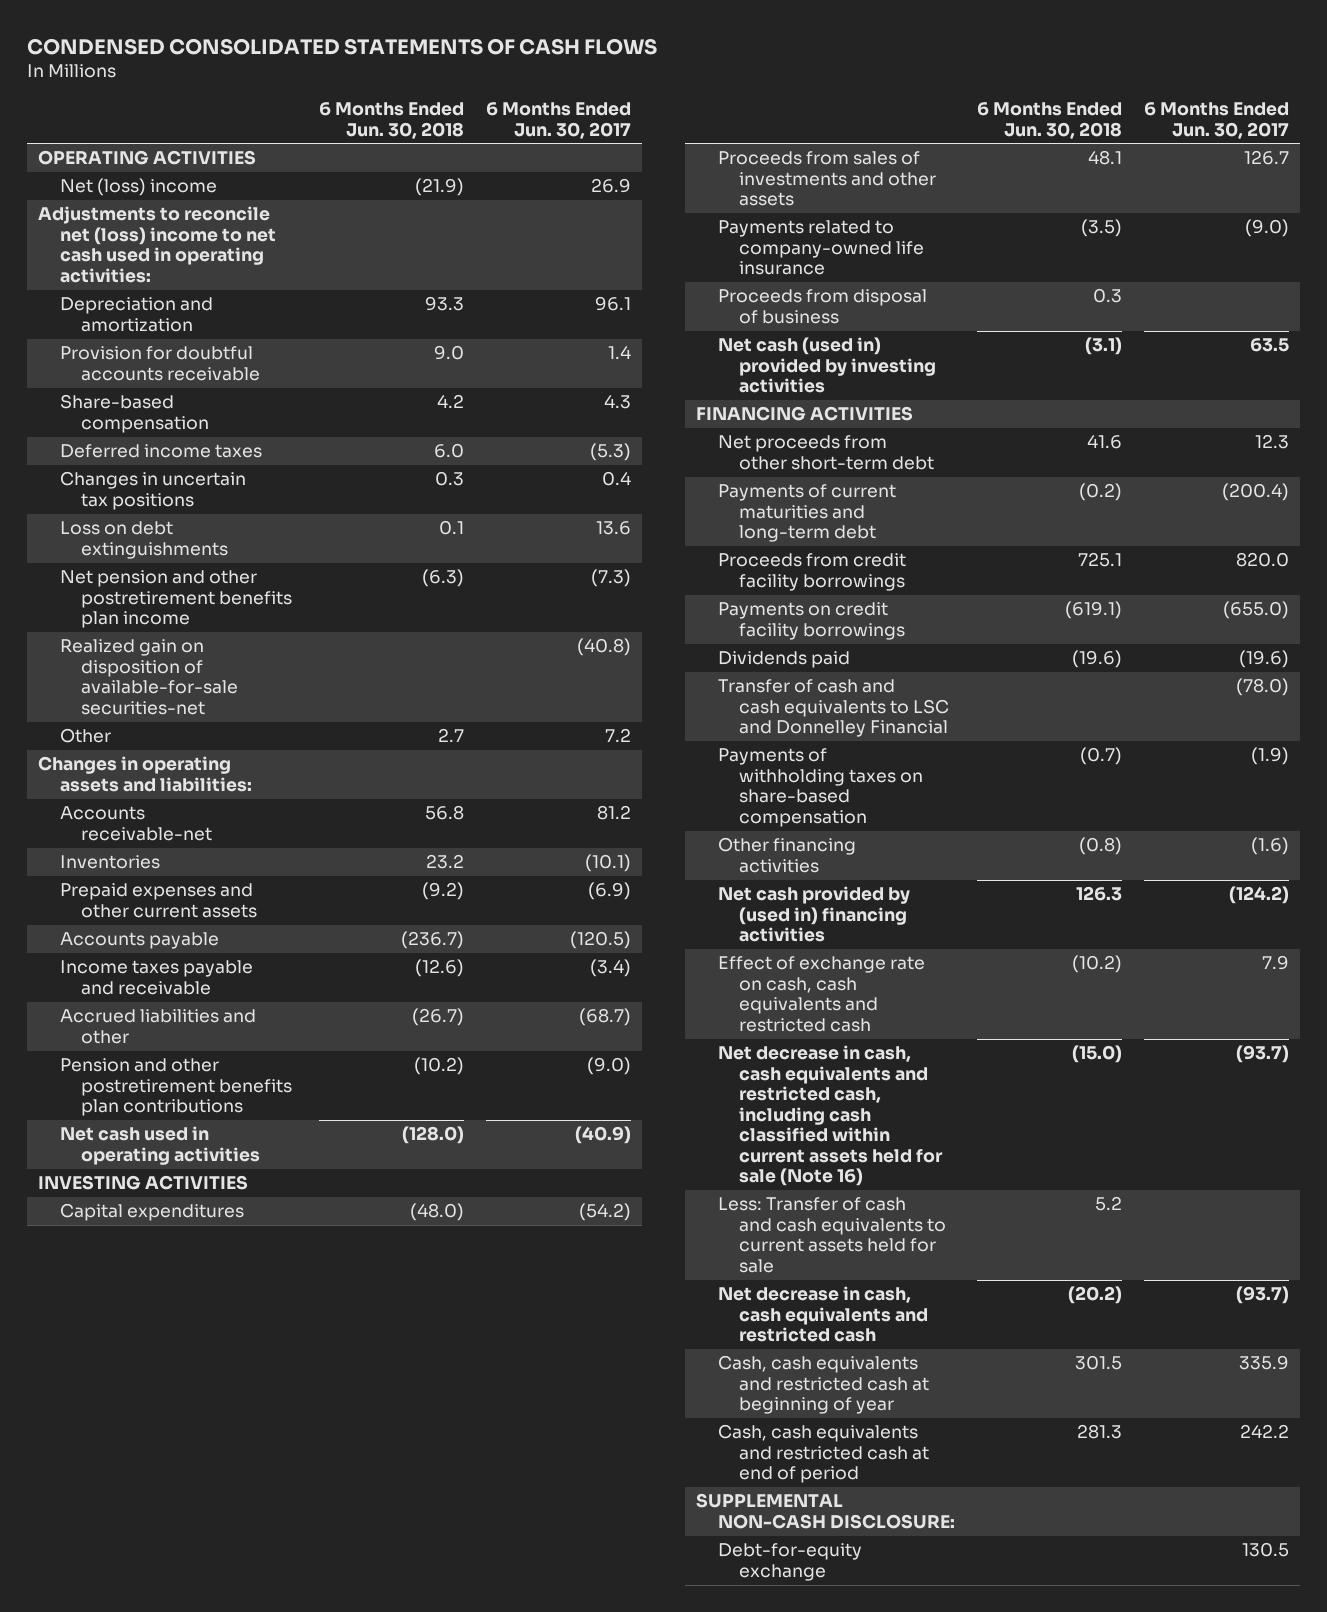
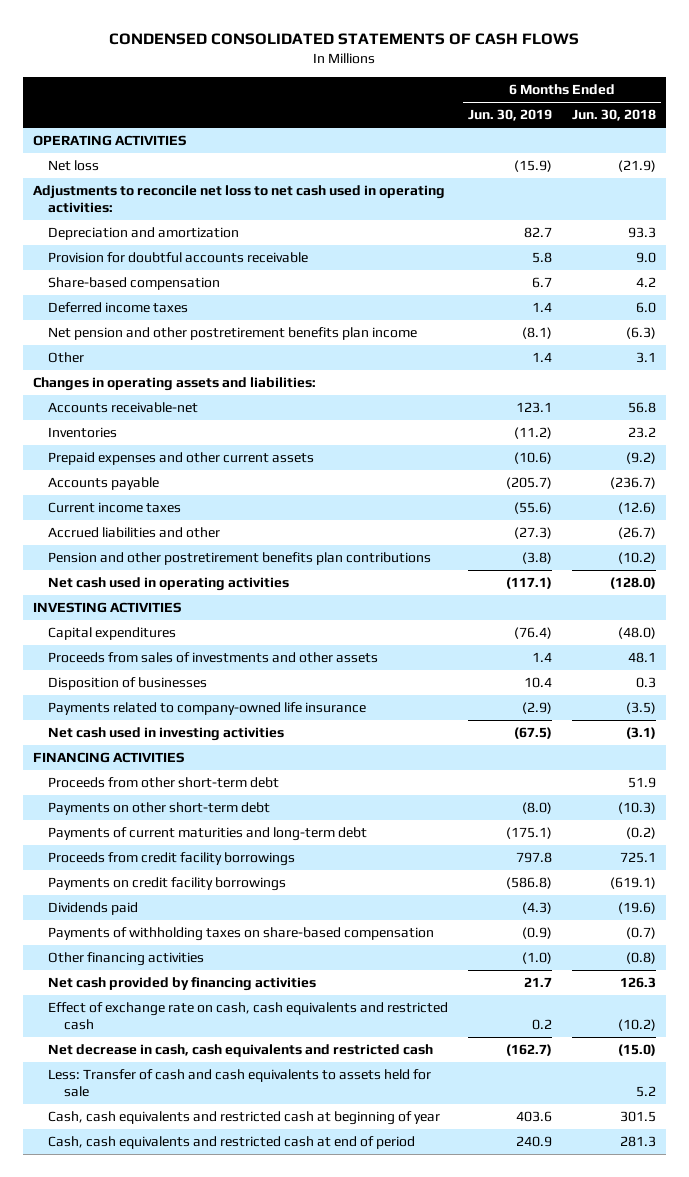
- | 6 Months Ended Jun. 30, 2018 | 6 Months Ended Jun. 30, 2017
+ | 6 Months Ended Jun. 30, 2019 | 6 Months Ended Jun. 30, 2018
- Net (loss) income | (21.9) | 26.9
- Adjustments to reconcile net (loss) income to net cash used in operating activities:
+ Net loss | (15.9) | (21.9)
+ Adjustments to reconcile net loss to net cash used in operating activities:
- Changes in uncertain tax positions | 0.3 | 0.4
- Loss on debt extinguishments | 0.1 | 13.6
- Realized gain on disposition of available-for-sale securities-net | | (40.8)
- Other | 2.7 | 7.2
+ Other | 1.4 | 3.1
- Income taxes payable and receivable | (12.6) | (3.4)
+ Current income taxes | (55.6) | (12.6)
+ Disposition of businesses | 10.4 | 0.3
- Proceeds from disposal of business | 0.3 |
- Net cash (used in) provided by investing activities | (3.1) | 63.5
+ Net cash used in investing activities | (67.5) | (3.1)
- Net proceeds from other short-term debt | 41.6 | 12.3
+ Proceeds from other short-term debt | | 51.9
+ Payments on other short-term debt | (8.0) | (10.3)
- Transfer of cash and cash equivalents to LSC and Donnelley Financial | | (78.0)
- Net cash provided by (used in) financing activities | 126.3 | (124.2)
+ Net cash provided by financing activities | 21.7 | 126.3
- Net decrease in cash, cash equivalents and restricted cash, including cash classified within current assets held for sale (Note 16) | (15.0) | (93.7)
- Less: Transfer of cash and cash equivalents to current assets held for sale | 5.2 |
- Net decrease in cash, cash equivalents and restricted cash | (20.2) | (93.7)
+ Net decrease in cash, cash equivalents and restricted cash | (162.7) | (15.0)
+ Less: Transfer of cash and cash equivalents to assets held for sale | | 5.2
- SUPPLEMENTAL NON-CASH DISCLOSURE:
- Debt-for-equity exchange | | 130.5

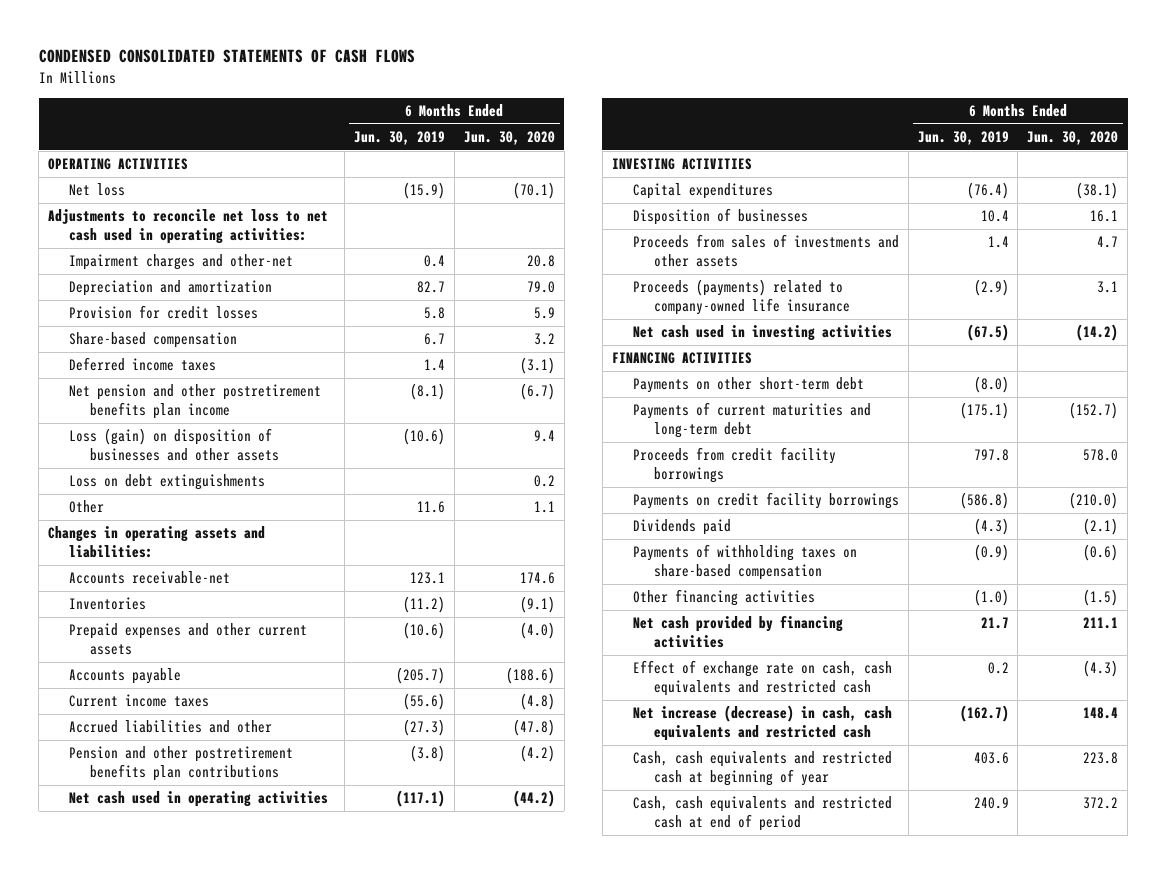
- | 6 Months Ended Jun. 30, 2019 | 6 Months Ended Jun. 30, 2018
+ | 6 Months Ended Jun. 30, 2019 | 6 Months Ended Jun. 30, 2020
+ Impairment charges and other-net | 0.4 | 20.8
- Provision for doubtful accounts receivable | 5.8 | 9.0
+ Provision for credit losses | 5.8 | 5.9
- Other | 1.4 | 3.1
+ Loss (gain) on disposition of businesses and other assets | (10.6) | 9.4
+ Loss on debt extinguishments | | 0.2
+ Other | 11.6 | 1.1
- Payments related to company-owned life insurance | (2.9) | (3.5)
moved down: Proceeds from sales of investments and other assets | 1.4 | 4.7
+ Proceeds (payments) related to company-owned life insurance | (2.9) | 3.1
- Proceeds from other short-term debt | | 51.9
- Net decrease in cash, cash equivalents and restricted cash | (162.7) | (15.0)
- Less: Transfer of cash and cash equivalents to assets held for sale | | 5.2
+ Net increase (decrease) in cash, cash equivalents and restricted cash | (162.7) | 148.4

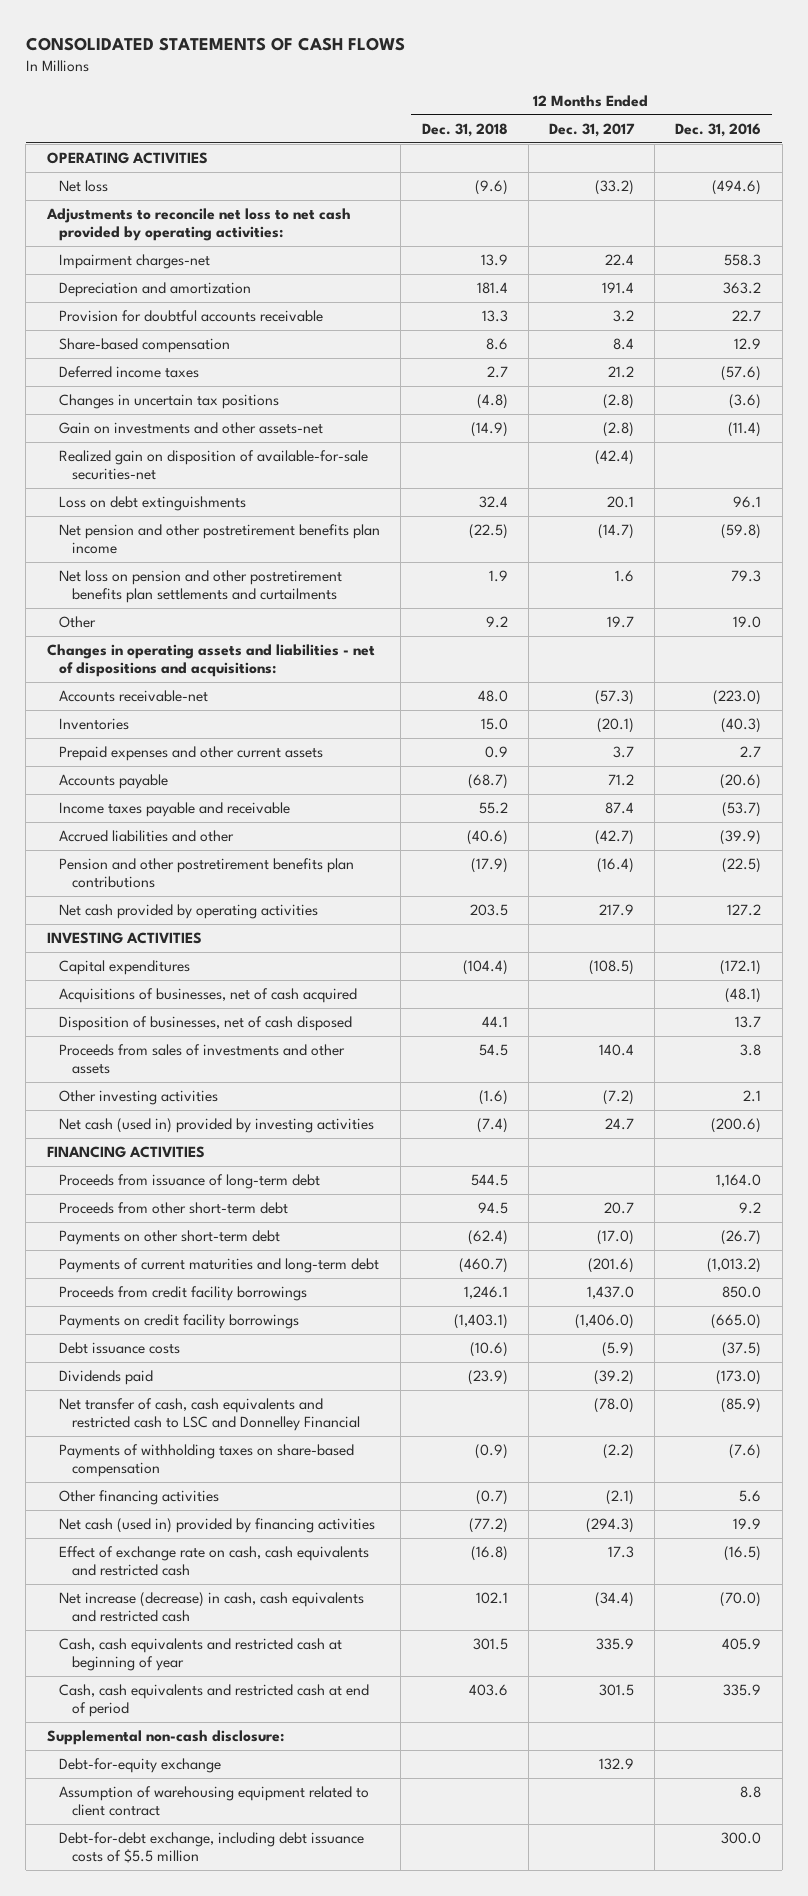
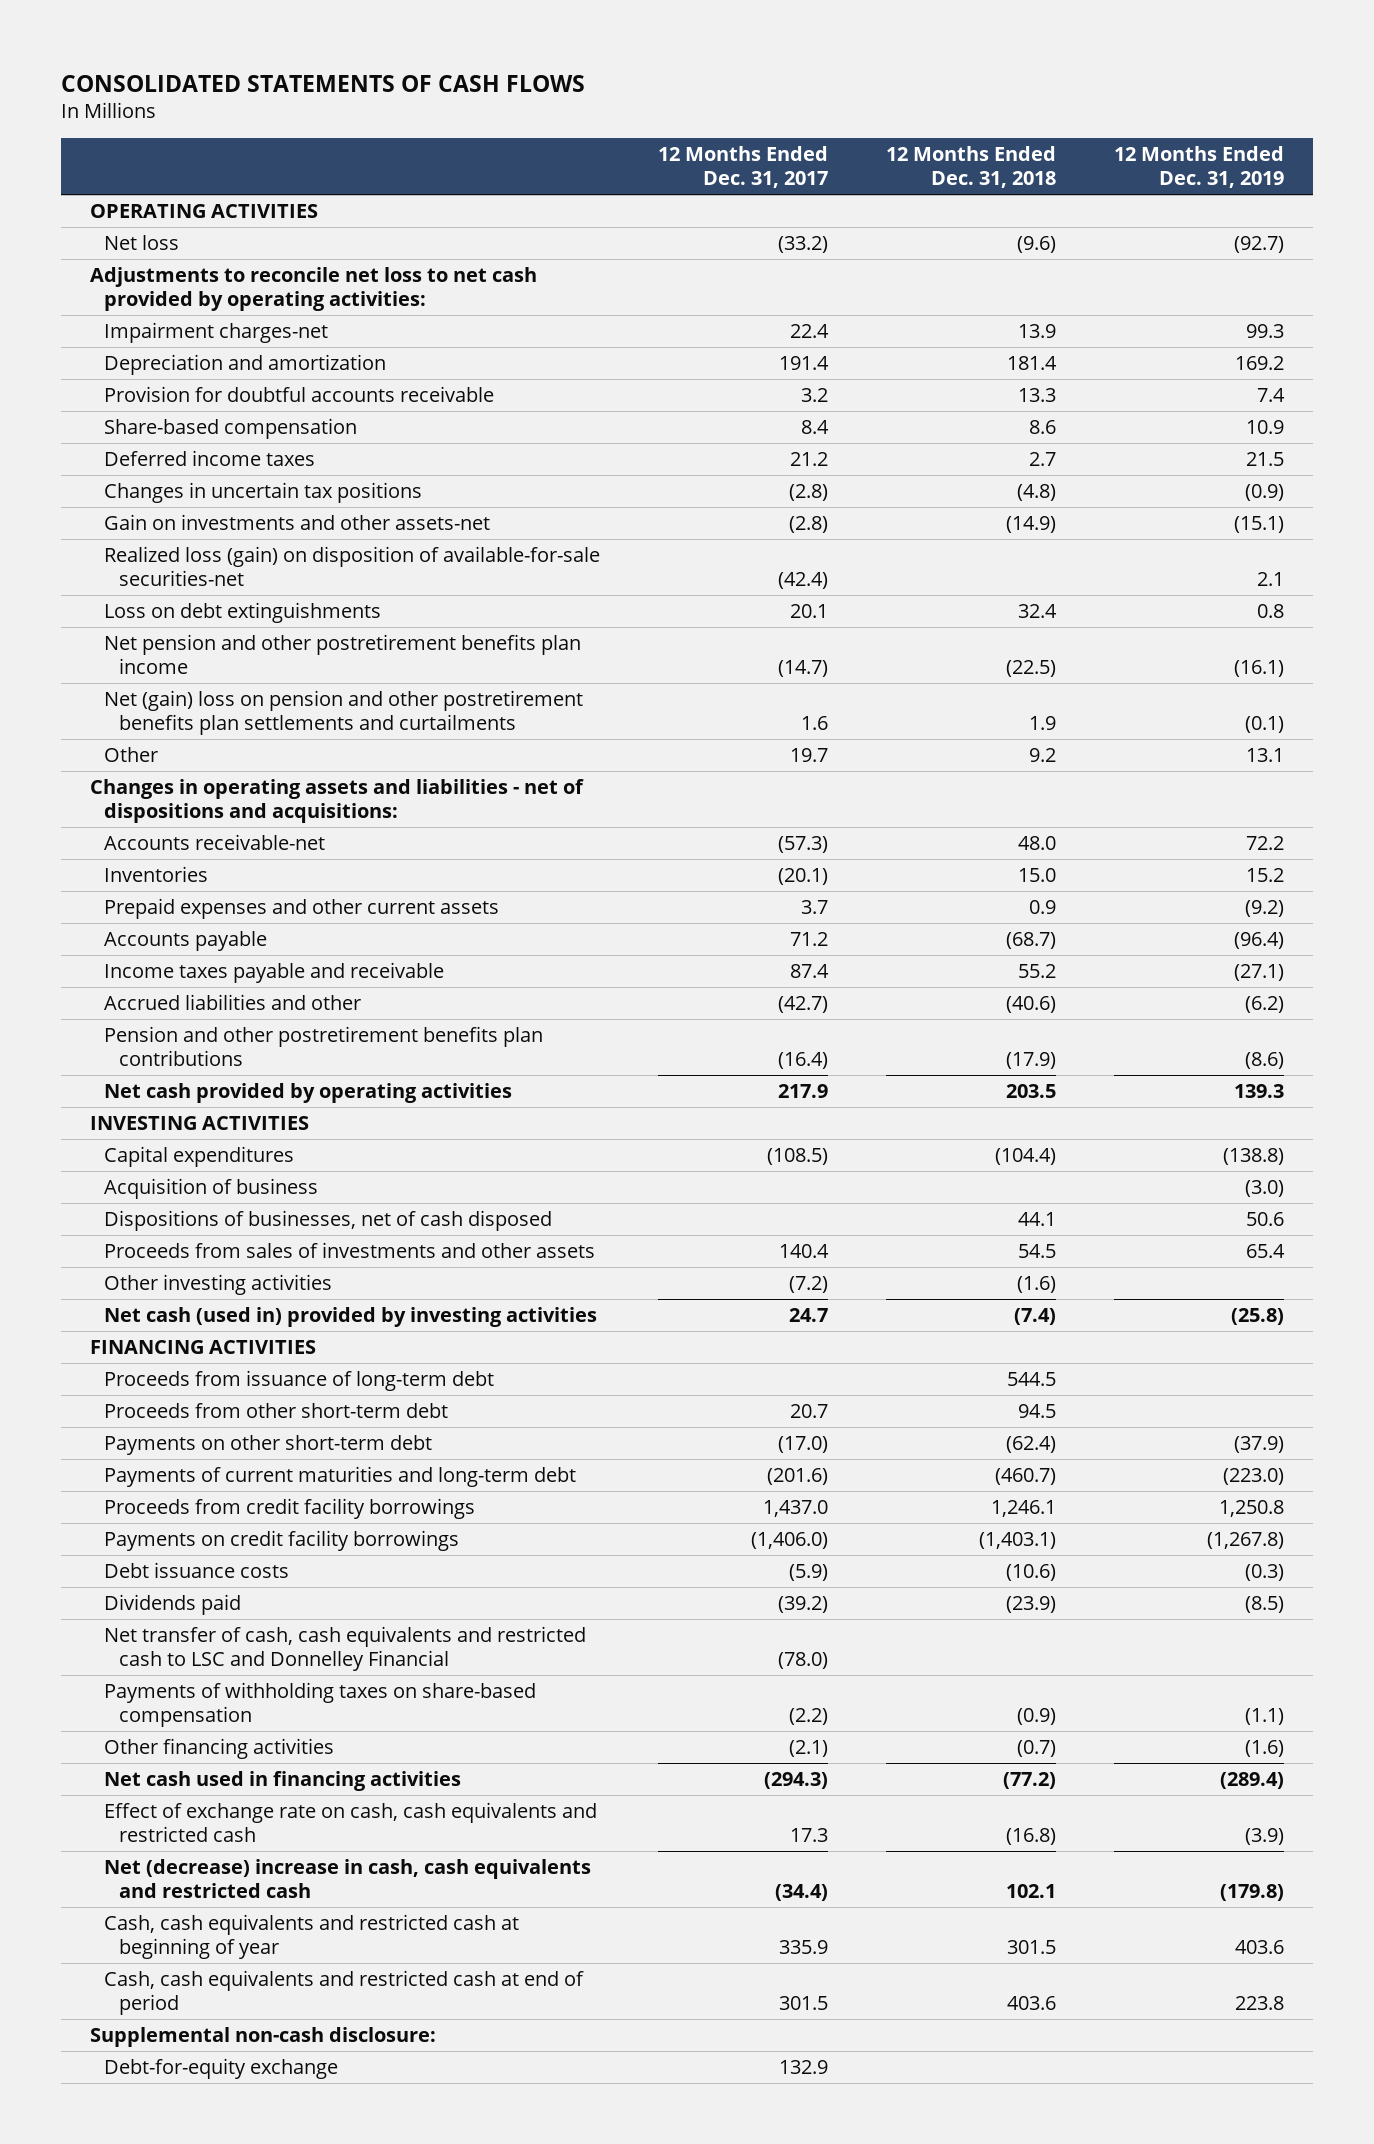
- | 12 Months Ended Dec. 31, 2018 | 12 Months Ended Dec. 31, 2017 | 12 Months Ended Dec. 31, 2016
+ | 12 Months Ended Dec. 31, 2017 | 12 Months Ended Dec. 31, 2018 | 12 Months Ended Dec. 31, 2019
- Realized gain on disposition of available-for-sale securities-net | | (42.4) |
+ Realized loss (gain) on disposition of available-for-sale securities-net | (42.4) | | 2.1
- Net loss on pension and other postretirement benefits plan settlements and curtailments | 1.9 | 1.6 | 79.3
+ Net (gain) loss on pension and other postretirement benefits plan settlements and curtailments | 1.6 | 1.9 | (0.1)
- Acquisitions of businesses, net of cash acquired | | | (48.1)
- Disposition of businesses, net of cash disposed | 44.1 | | 13.7
+ Acquisition of business | | | (3.0)
+ Dispositions of businesses, net of cash disposed | | 44.1 | 50.6
- Net cash (used in) provided by financing activities | (77.2) | (294.3) | 19.9
+ Net cash used in financing activities | (294.3) | (77.2) | (289.4)
- Net increase (decrease) in cash, cash equivalents and restricted cash | 102.1 | (34.4) | (70.0)
+ Net (decrease) increase in cash, cash equivalents and restricted cash | (34.4) | 102.1 | (179.8)
- Assumption of warehousing equipment related to client contract | | | 8.8
- Debt-for-debt exchange, including debt issuance costs of $5.5 million | | | 300.0

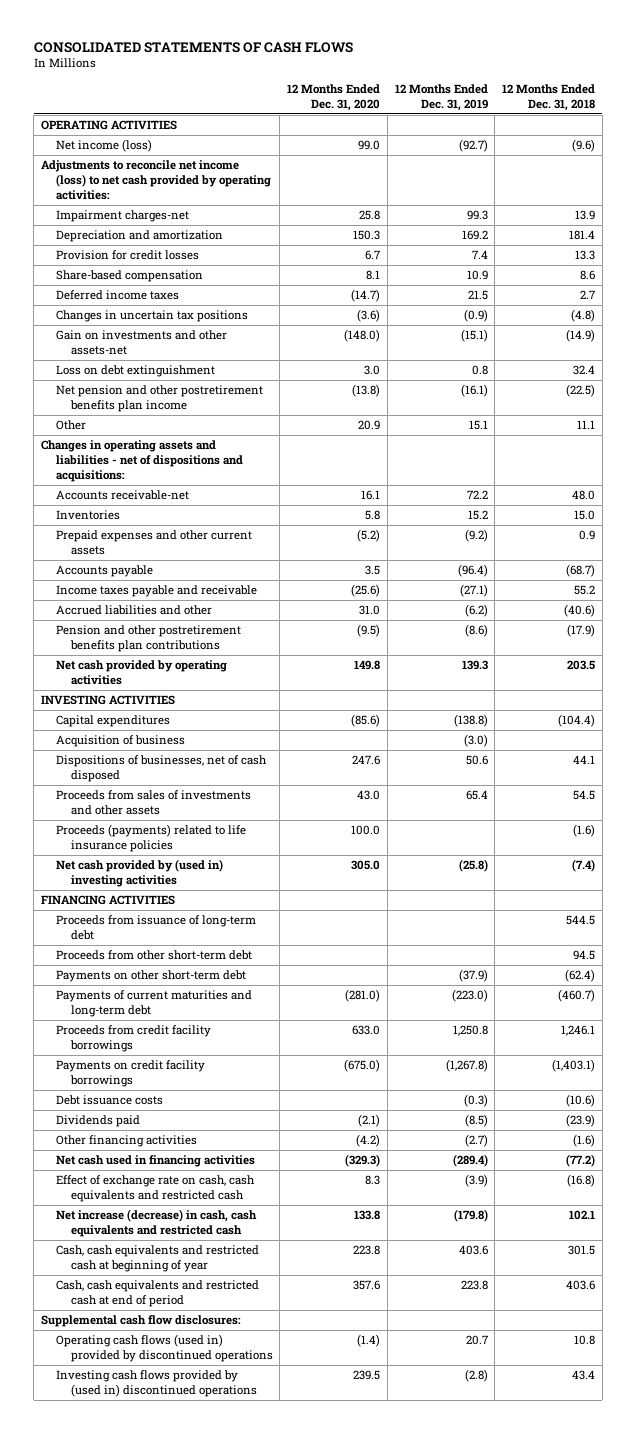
- | 12 Months Ended Dec. 31, 2017 | 12 Months Ended Dec. 31, 2018 | 12 Months Ended Dec. 31, 2019
+ | 12 Months Ended Dec. 31, 2020 | 12 Months Ended Dec. 31, 2019 | 12 Months Ended Dec. 31, 2018
- Net loss | (33.2) | (9.6) | (92.7)
- Adjustments to reconcile net loss to net cash provided by operating activities:
+ Net income (loss) | 99.0 | (92.7) | (9.6)
+ Adjustments to reconcile net income (loss) to net cash provided by operating activities:
- Provision for doubtful accounts receivable | 3.2 | 13.3 | 7.4
+ Provision for credit losses | 6.7 | 7.4 | 13.3
- Realized loss (gain) on disposition of available-for-sale securities-net | (42.4) | | 2.1
- Loss on debt extinguishments | 20.1 | 32.4 | 0.8
+ Loss on debt extinguishment | 3.0 | 0.8 | 32.4
- Net (gain) loss on pension and other postretirement benefits plan settlements and curtailments | 1.6 | 1.9 | (0.1)
- Other | 19.7 | 9.2 | 13.1
+ Other | 20.9 | 15.1 | 11.1
- Other investing activities | (7.2) | (1.6) |
- Net cash (used in) provided by investing activities | 24.7 | (7.4) | (25.8)
+ Proceeds (payments) related to life insurance policies | 100.0 | | (1.6)
+ Net cash provided by (used in) investing activities | 305.0 | (25.8) | (7.4)
- Net transfer of cash, cash equivalents and restricted cash to LSC and Donnelley Financial | (78.0) | |
- Payments of withholding taxes on share-based compensation | (2.2) | (0.9) | (1.1)
- Other financing activities | (2.1) | (0.7) | (1.6)
+ Other financing activities | (4.2) | (2.7) | (1.6)
- Net (decrease) increase in cash, cash equivalents and restricted cash | (34.4) | 102.1 | (179.8)
+ Net increase (decrease) in cash, cash equivalents and restricted cash | 133.8 | (179.8) | 102.1
- Supplemental non-cash disclosure:
- Debt-for-equity exchange | 132.9 | |
+ Supplemental cash flow disclosures:
+ Operating cash flows (used in) provided by discontinued operations | (1.4) | 20.7 | 10.8
+ Investing cash flows provided by (used in) discontinued operations | 239.5 | (2.8) | 43.4

